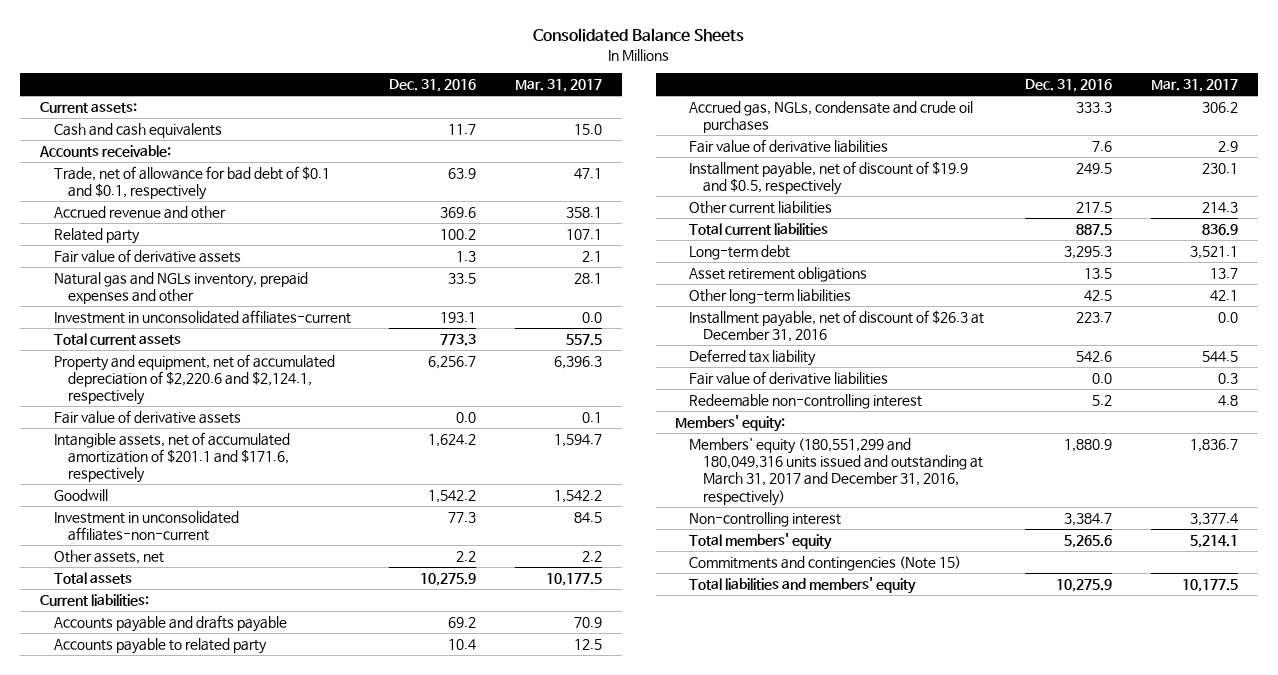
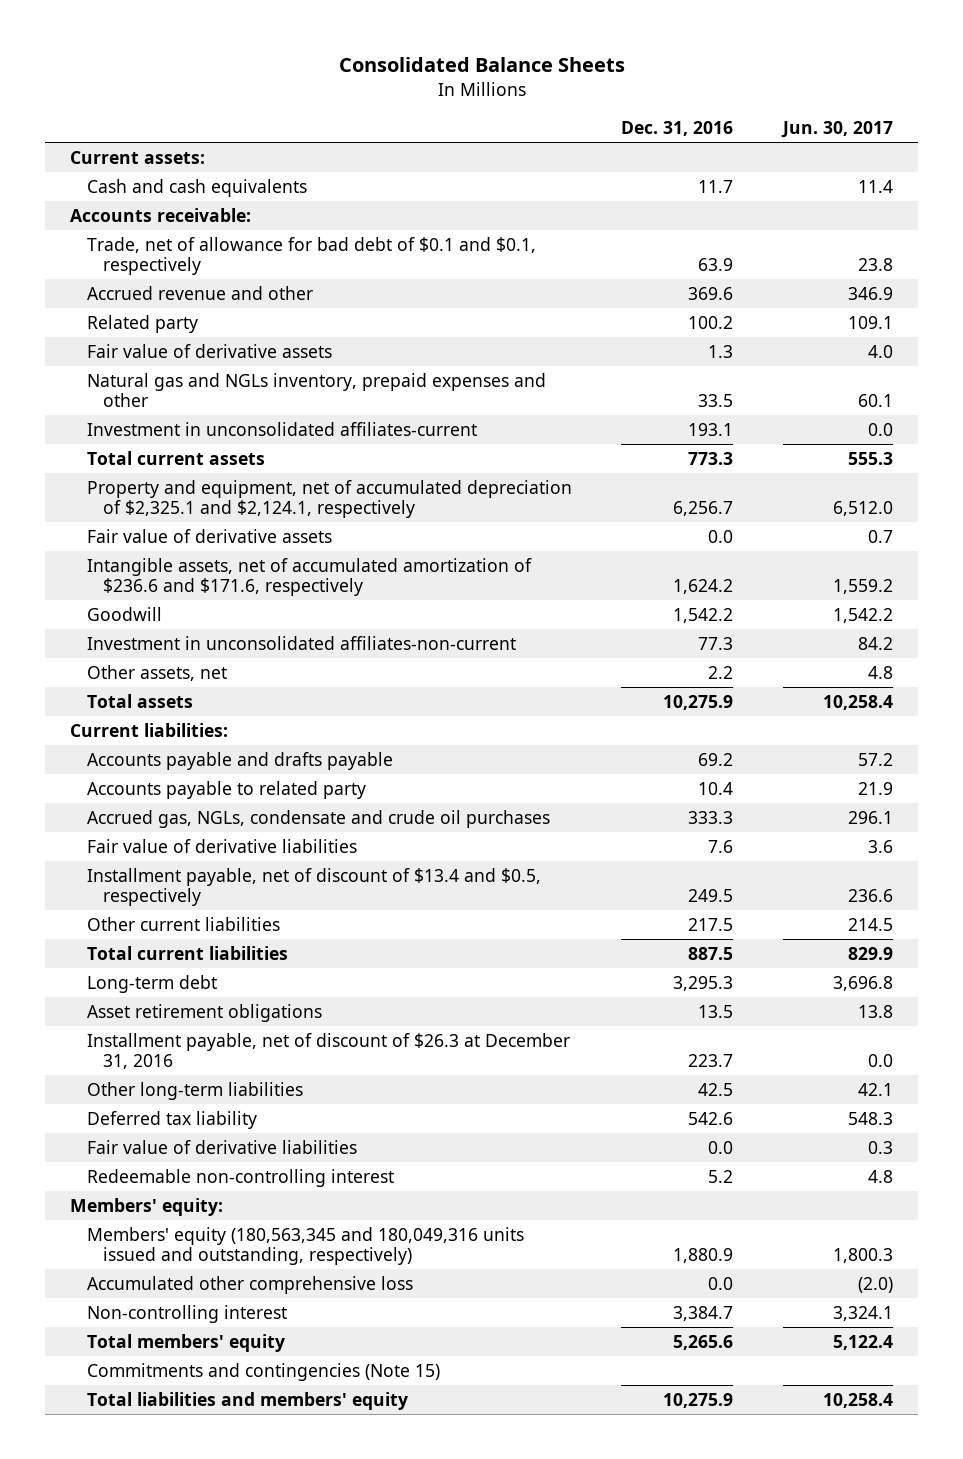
- | Dec. 31, 2016 | Mar. 31, 2017
+ | Dec. 31, 2016 | Jun. 30, 2017
- Property and equipment, net of accumulated depreciation of $2,220.6 and $2,124.1, respectively | 6,256.7 | 6,396.3
+ Property and equipment, net of accumulated depreciation of $2,325.1 and $2,124.1, respectively | 6,256.7 | 6,512.0
- Intangible assets, net of accumulated amortization of $201.1 and $171.6, respectively | 1,624.2 | 1,594.7
+ Intangible assets, net of accumulated amortization of $236.6 and $171.6, respectively | 1,624.2 | 1,559.2
- Installment payable, net of discount of $19.9 and $0.5, respectively | 249.5 | 230.1
+ Installment payable, net of discount of $13.4 and $0.5, respectively | 249.5 | 236.6
moved down: Other long-term liabilities | 42.5 | 42.1
- Members' equity (180,551,299 and 180,049,316 units issued and outstanding at March 31, 2017 and December 31, 2016, respectively) | 1,880.9 | 1,836.7
+ Members' equity (180,563,345 and 180,049,316 units issued and outstanding, respectively) | 1,880.9 | 1,800.3
+ Accumulated other comprehensive loss | 0.0 | (2.0)

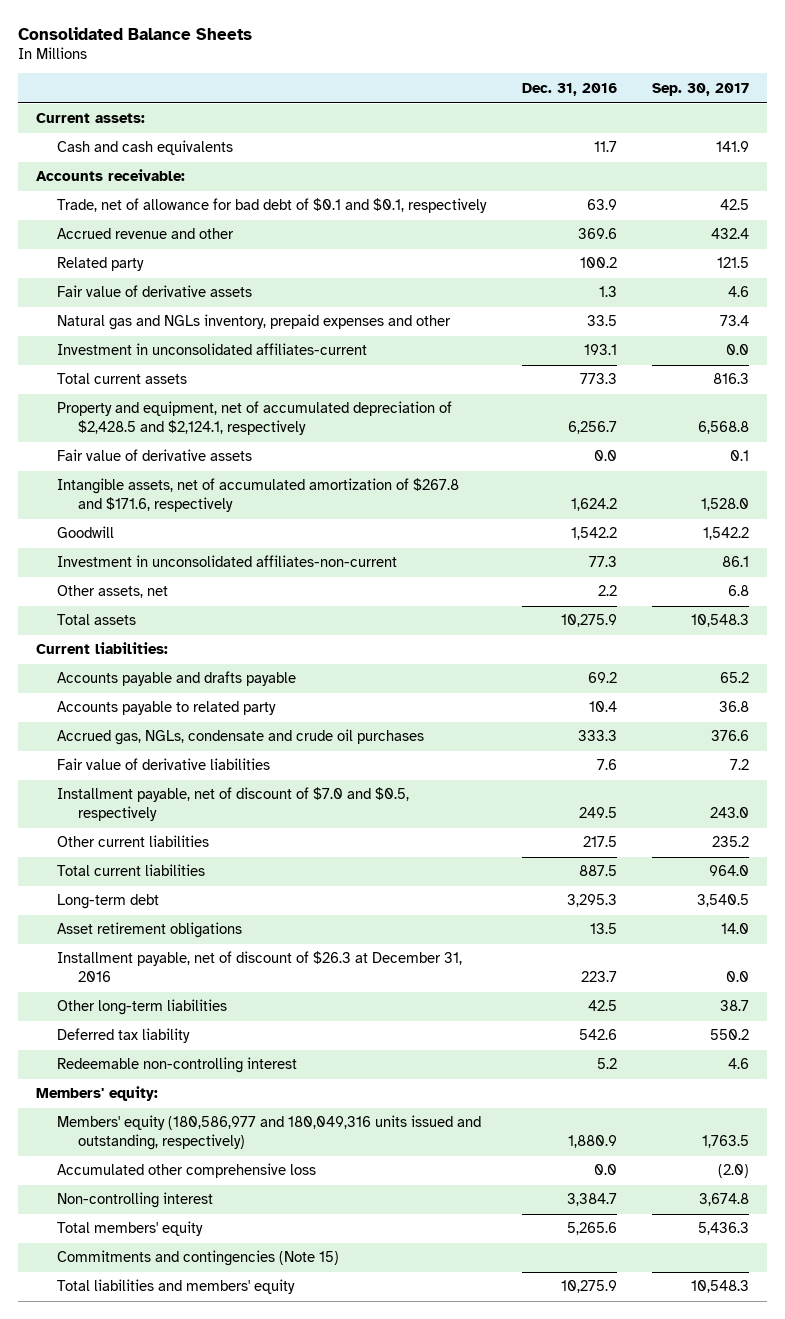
- | Dec. 31, 2016 | Jun. 30, 2017
+ | Dec. 31, 2016 | Sep. 30, 2017
- Property and equipment, net of accumulated depreciation of $2,325.1 and $2,124.1, respectively | 6,256.7 | 6,512.0
+ Property and equipment, net of accumulated depreciation of $2,428.5 and $2,124.1, respectively | 6,256.7 | 6,568.8
- Intangible assets, net of accumulated amortization of $236.6 and $171.6, respectively | 1,624.2 | 1,559.2
+ Intangible assets, net of accumulated amortization of $267.8 and $171.6, respectively | 1,624.2 | 1,528.0
- Installment payable, net of discount of $13.4 and $0.5, respectively | 249.5 | 236.6
+ Installment payable, net of discount of $7.0 and $0.5, respectively | 249.5 | 243.0
- Fair value of derivative liabilities | 0.0 | 0.3
- Members' equity (180,563,345 and 180,049,316 units issued and outstanding, respectively) | 1,880.9 | 1,800.3
+ Members' equity (180,586,977 and 180,049,316 units issued and outstanding, respectively) | 1,880.9 | 1,763.5

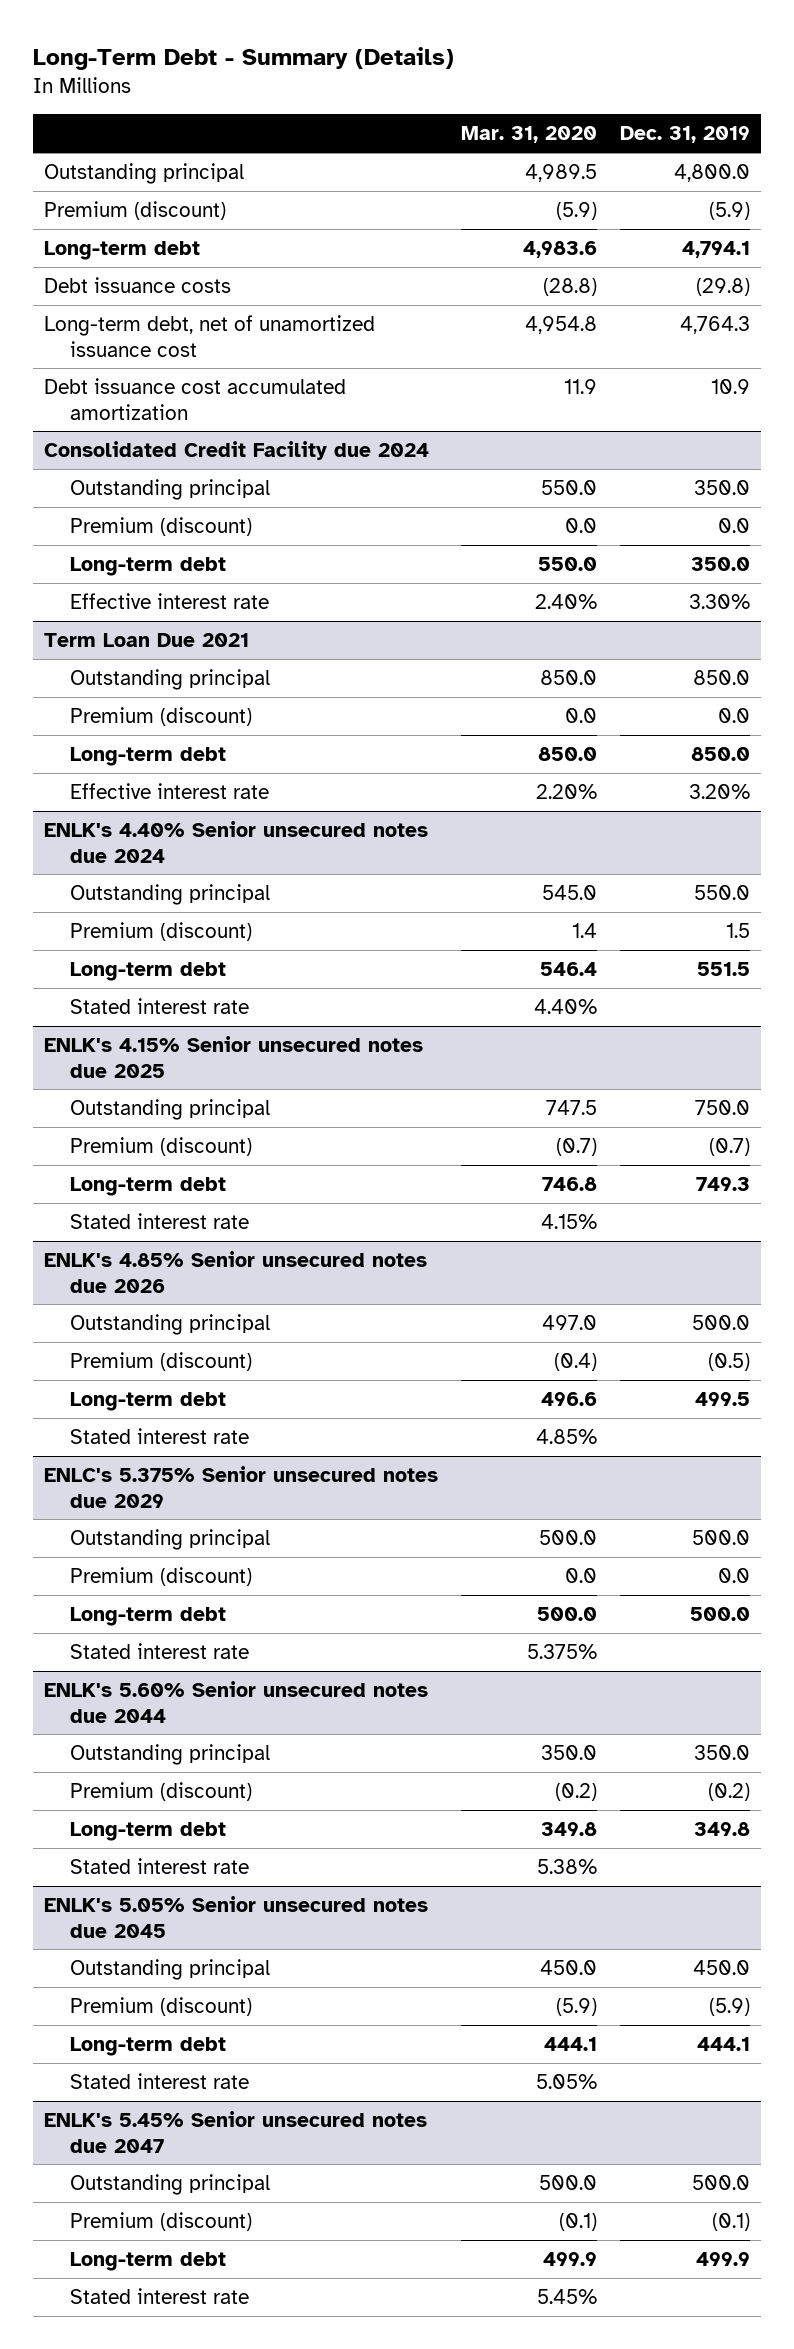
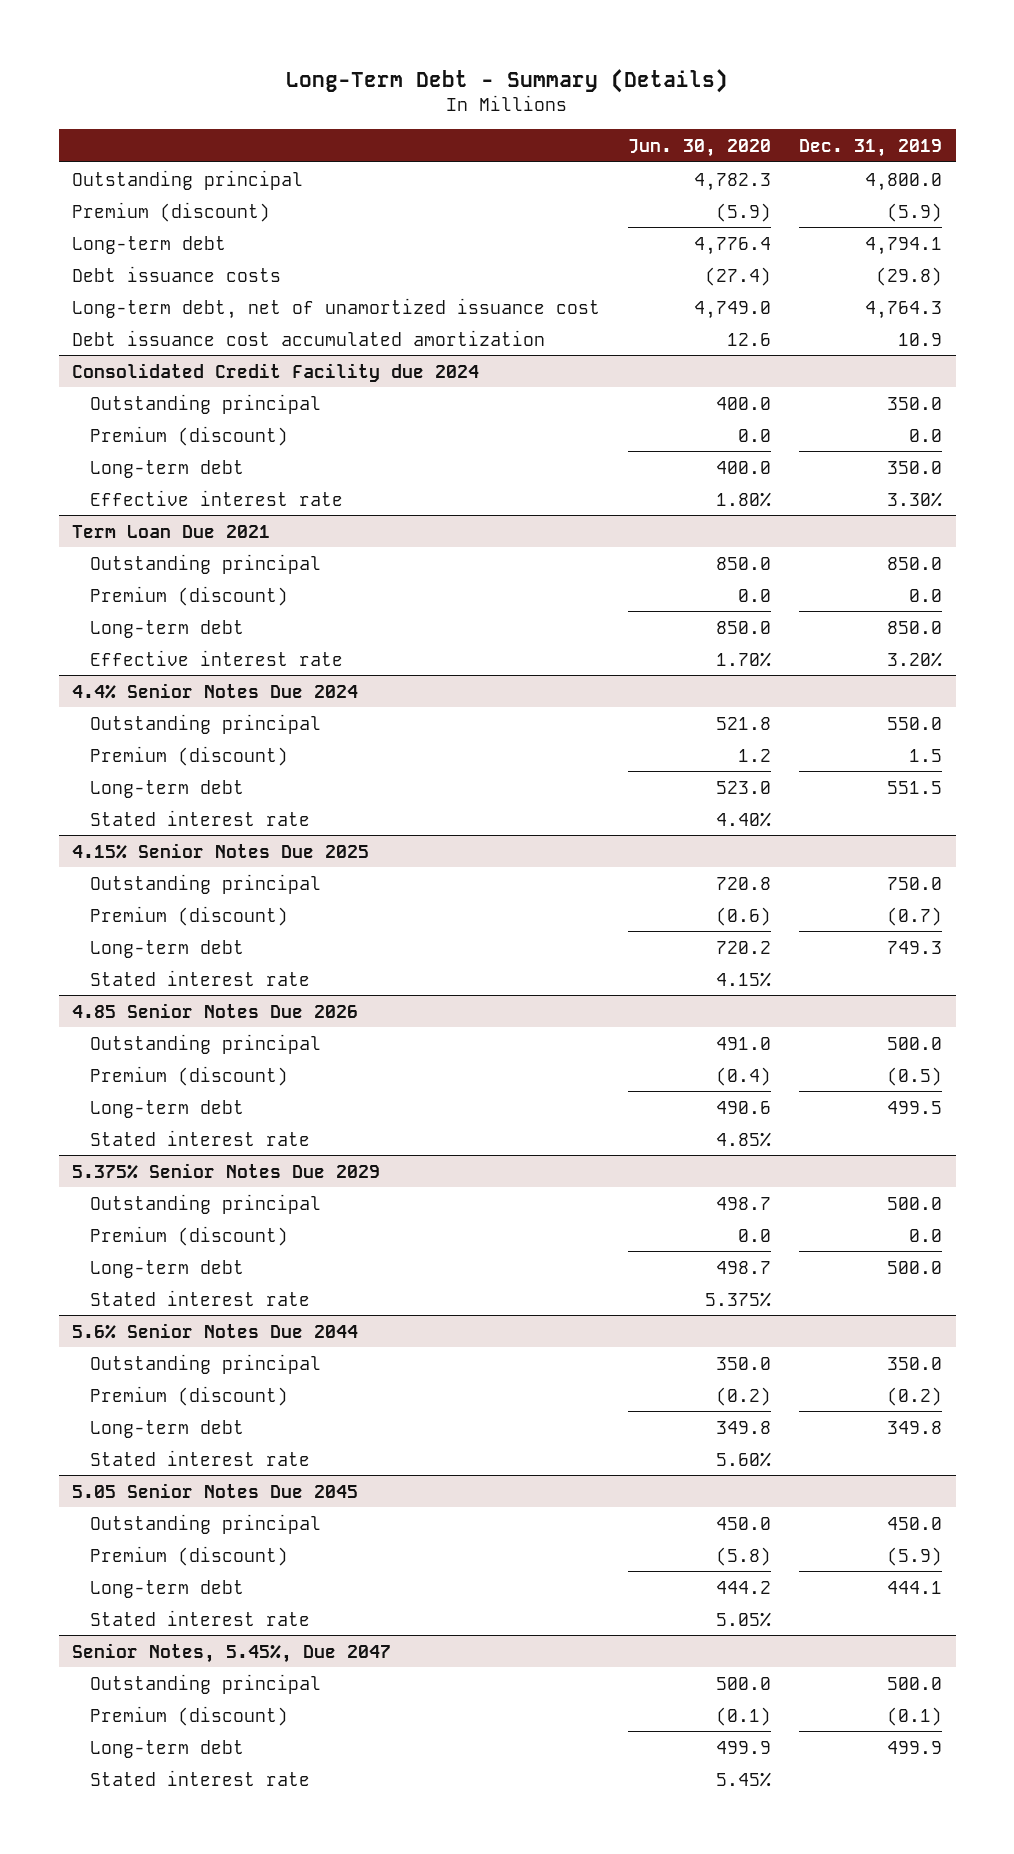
- | Mar. 31, 2020 | Dec. 31, 2019
+ | Jun. 30, 2020 | Dec. 31, 2019
- ENLK's 4.40% Senior unsecured notes due 2024
+ 4.4% Senior Notes Due 2024
- ENLK's 4.15% Senior unsecured notes due 2025
+ 4.15% Senior Notes Due 2025
- ENLK's 4.85% Senior unsecured notes due 2026
+ 4.85 Senior Notes Due 2026
- ENLC's 5.375% Senior unsecured notes due 2029
+ 5.375% Senior Notes Due 2029
- ENLK's 5.60% Senior unsecured notes due 2044
+ 5.6% Senior Notes Due 2044
- ENLK's 5.05% Senior unsecured notes due 2045
+ 5.05 Senior Notes Due 2045
- ENLK's 5.45% Senior unsecured notes due 2047
+ Senior Notes, 5.45%, Due 2047

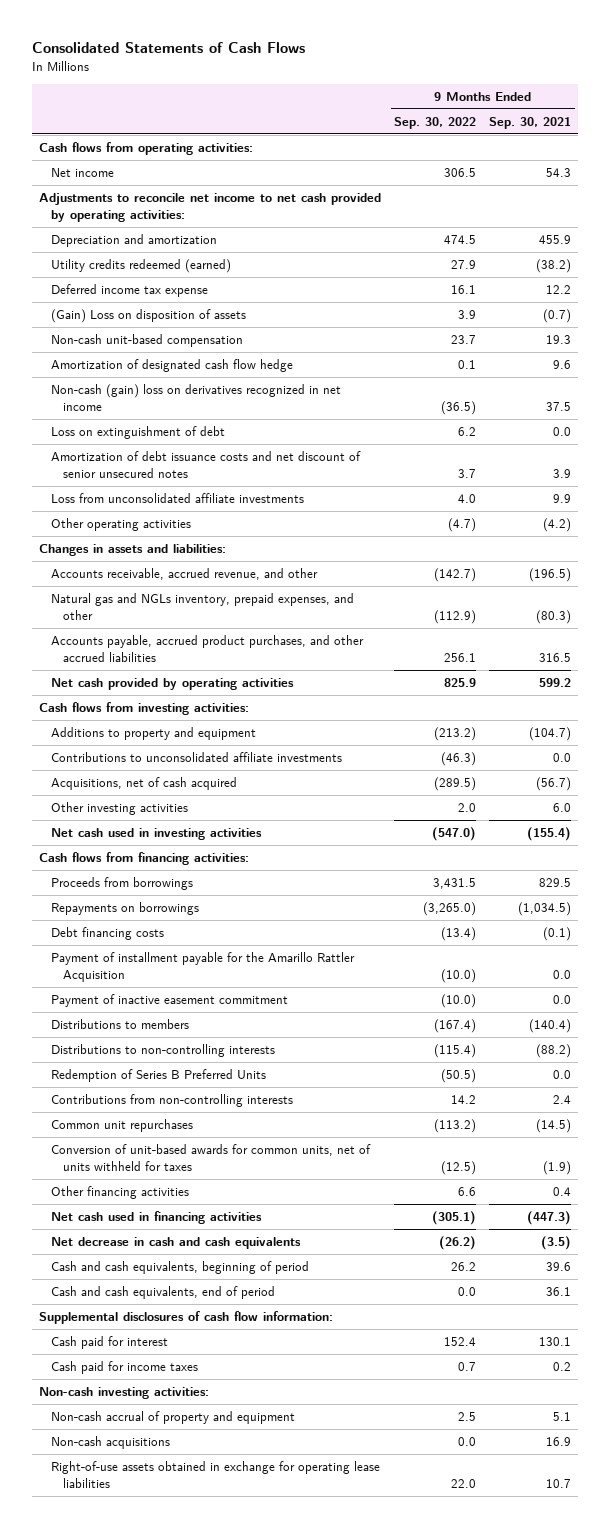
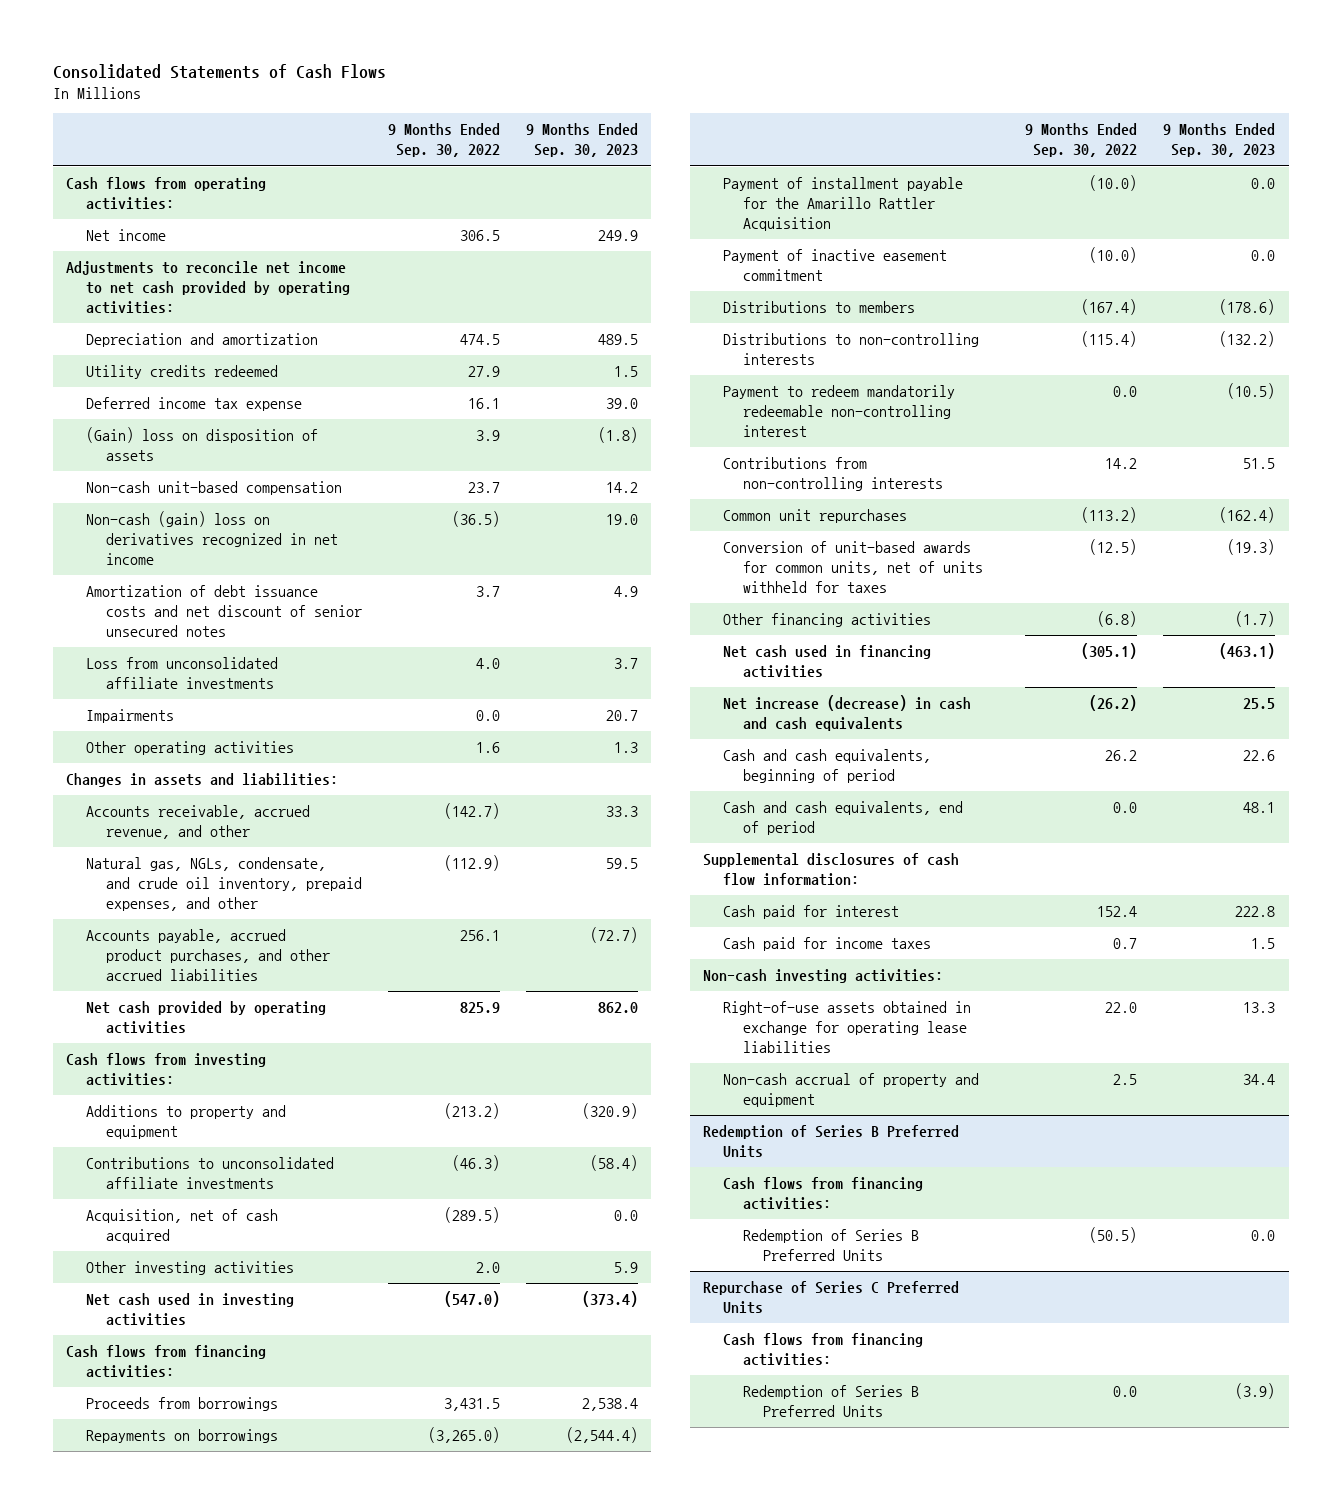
- | 9 Months Ended Sep. 30, 2022 | 9 Months Ended Sep. 30, 2021
+ | 9 Months Ended Sep. 30, 2022 | 9 Months Ended Sep. 30, 2023
- Utility credits redeemed (earned) | 27.9 | (38.2)
+ Utility credits redeemed | 27.9 | 1.5
- (Gain) Loss on disposition of assets | 3.9 | (0.7)
+ (Gain) loss on disposition of assets | 3.9 | (1.8)
- Amortization of designated cash flow hedge | 0.1 | 9.6
- Loss on extinguishment of debt | 6.2 | 0.0
- Other operating activities | (4.7) | (4.2)
+ Impairments | 0.0 | 20.7
+ Other operating activities | 1.6 | 1.3
- Natural gas and NGLs inventory, prepaid expenses, and other | (112.9) | (80.3)
+ Natural gas, NGLs, condensate, and crude oil inventory, prepaid expenses, and other | (112.9) | 59.5
- Acquisitions, net of cash acquired | (289.5) | (56.7)
+ Acquisition, net of cash acquired | (289.5) | 0.0
- Debt financing costs | (13.4) | (0.1)
- Redemption of Series B Preferred Units | (50.5) | 0.0
+ Payment to redeem mandatorily redeemable non-controlling interest | 0.0 | (10.5)
- Other financing activities | 6.6 | 0.4
+ Other financing activities | (6.8) | (1.7)
- Net decrease in cash and cash equivalents | (26.2) | (3.5)
+ Net increase (decrease) in cash and cash equivalents | (26.2) | 25.5
- Non-cash acquisitions | 0.0 | 16.9
moved down: Non-cash accrual of property and equipment | 2.5 | 34.4
+ Redemption of Series B Preferred Units
+ Cash flows from financing activities:
+ Redemption of Series B Preferred Units | (50.5) | 0.0
+ Repurchase of Series C Preferred Units
+ Cash flows from financing activities:
+ Redemption of Series B Preferred Units | 0.0 | (3.9)

